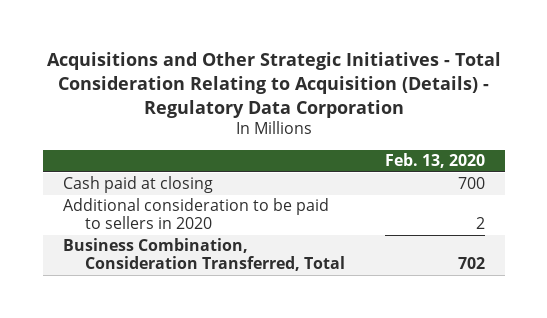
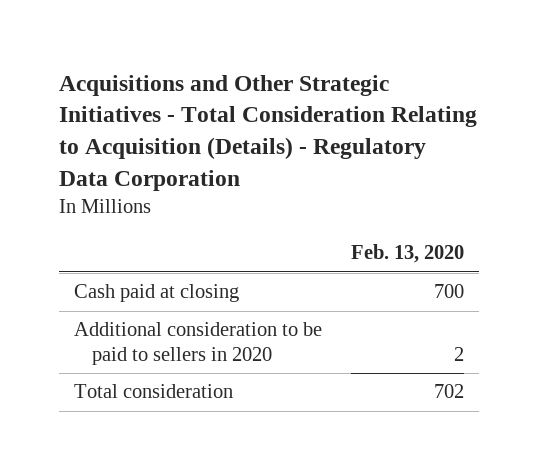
- Business Combination, Consideration Transferred, Total | 702
+ Total consideration | 702

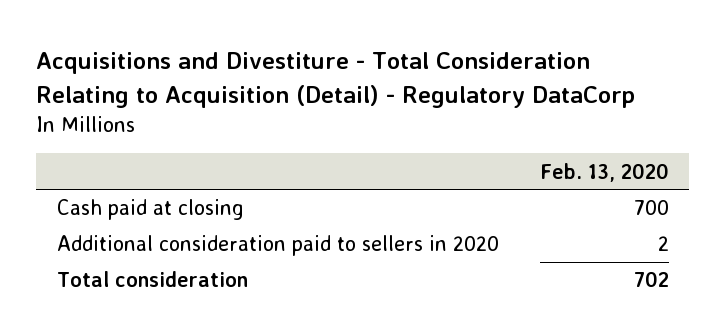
- Acquisitions and Other Strategic Initiatives - Total Consideration Relating to Acquisition (Details) - Regulatory Data Corporation
+ Acquisitions and Divestiture - Total Consideration Relating to Acquisition (Detail) - Regulatory DataCorp
- Additional consideration to be paid to sellers in 2020 | 2
+ Additional consideration paid to sellers in 2020 | 2

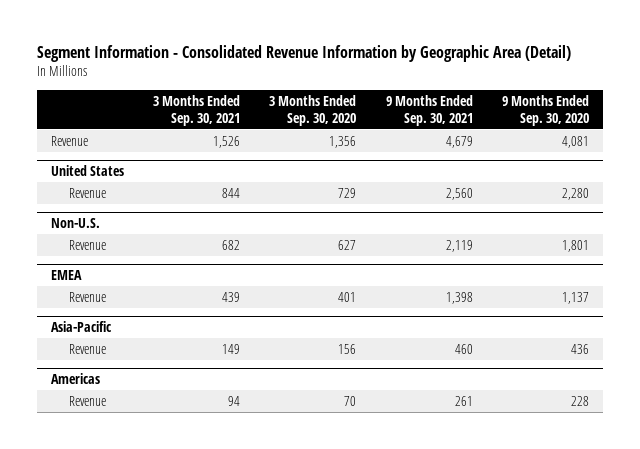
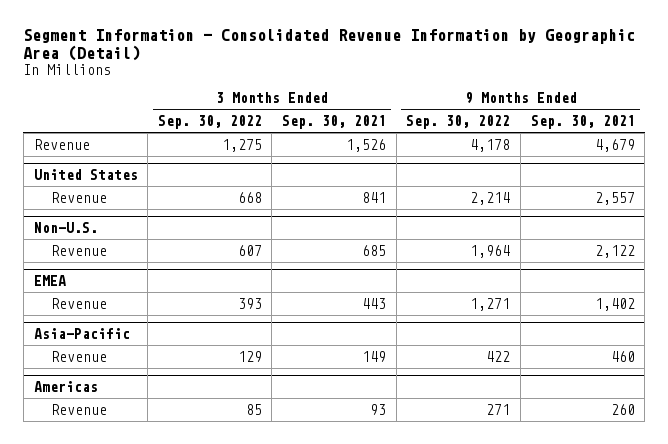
- | 3 Months Ended Sep. 30, 2021 | 3 Months Ended Sep. 30, 2020 | 9 Months Ended Sep. 30, 2021 | 9 Months Ended Sep. 30, 2020
+ | 3 Months Ended Sep. 30, 2022 | 3 Months Ended Sep. 30, 2021 | 9 Months Ended Sep. 30, 2022 | 9 Months Ended Sep. 30, 2021
@ United States
- Revenue | 844 | 729 | 2,560 | 2,280
+ Revenue | 668 | 841 | 2,214 | 2,557
@ Non-U.S.
- Revenue | 682 | 627 | 2,119 | 1,801
+ Revenue | 607 | 685 | 1,964 | 2,122
@ EMEA
- Revenue | 439 | 401 | 1,398 | 1,137
+ Revenue | 393 | 443 | 1,271 | 1,402
@ Americas
- Revenue | 94 | 70 | 261 | 228
+ Revenue | 85 | 93 | 271 | 260

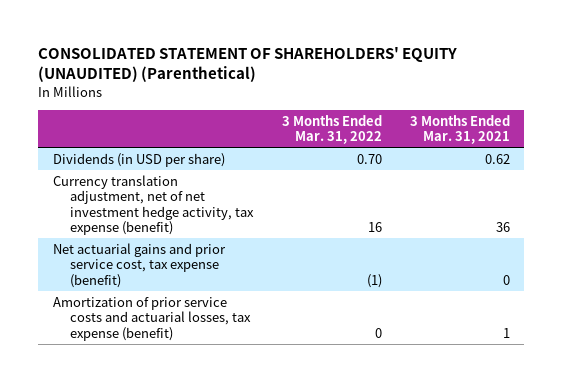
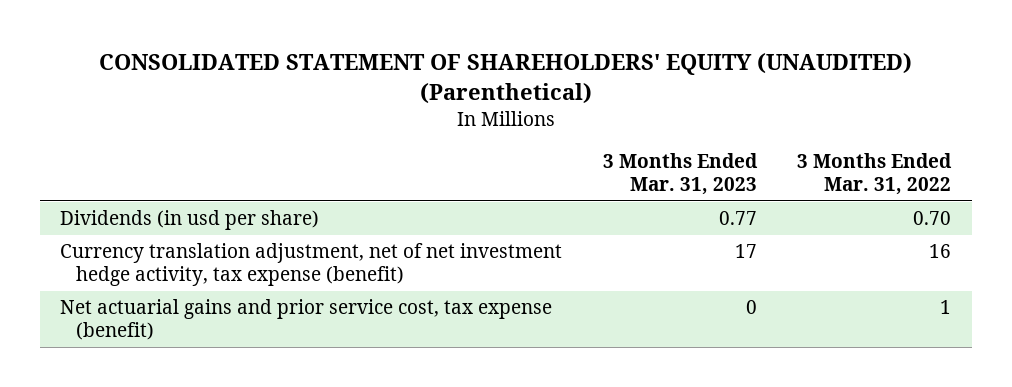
- | 3 Months Ended Mar. 31, 2022 | 3 Months Ended Mar. 31, 2021
+ | 3 Months Ended Mar. 31, 2023 | 3 Months Ended Mar. 31, 2022
- Dividends (in USD per share) | 0.70 | 0.62
+ Dividends (in usd per share) | 0.77 | 0.70
- Net actuarial gains and prior service cost, tax expense (benefit) | (1) | 0
- Amortization of prior service costs and actuarial losses, tax expense (benefit) | 0 | 1
+ Net actuarial gains and prior service cost, tax expense (benefit) | 0 | 1

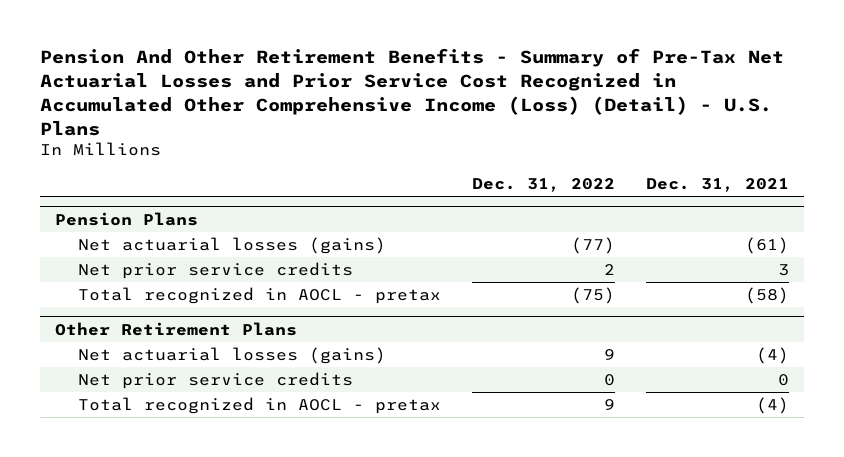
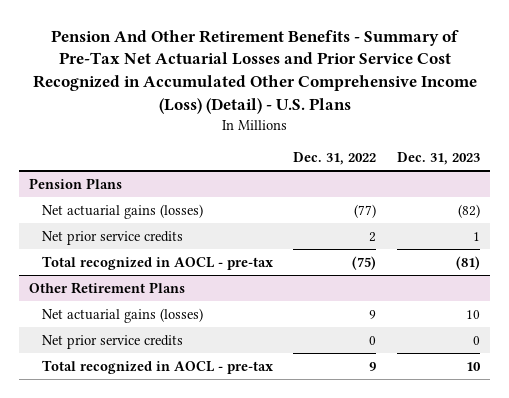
- | Dec. 31, 2022 | Dec. 31, 2021
+ | Dec. 31, 2022 | Dec. 31, 2023
@ Pension Plans
- Net actuarial losses (gains) | (77) | (61)
+ Net actuarial gains (losses) | (77) | (82)
- Total recognized in AOCL - pretax | (75) | (58)
+ Total recognized in AOCL - pre-tax | (75) | (81)
@ Other Retirement Plans
- Net actuarial losses (gains) | 9 | (4)
+ Net actuarial gains (losses) | 9 | 10
- Total recognized in AOCL - pretax | 9 | (4)
+ Total recognized in AOCL - pre-tax | 9 | 10

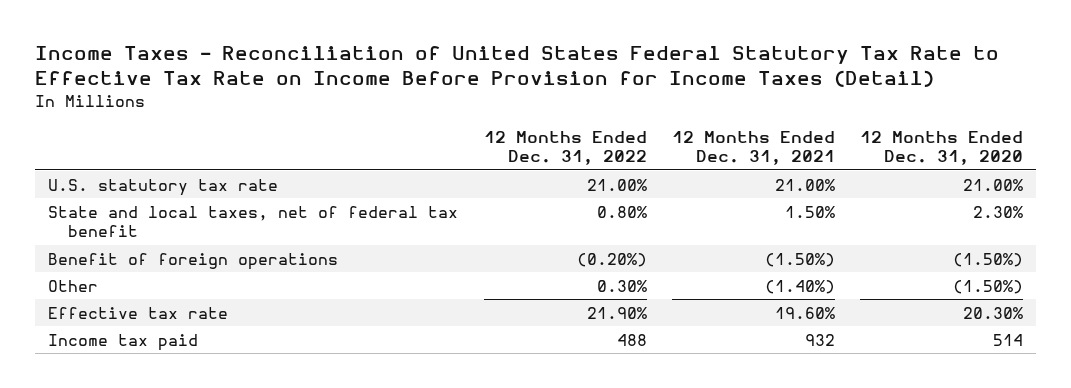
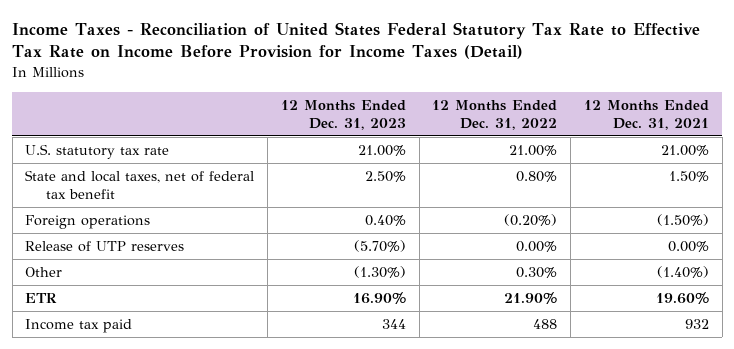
- | 12 Months Ended Dec. 31, 2022 | 12 Months Ended Dec. 31, 2021 | 12 Months Ended Dec. 31, 2020
+ | 12 Months Ended Dec. 31, 2023 | 12 Months Ended Dec. 31, 2022 | 12 Months Ended Dec. 31, 2021
- Benefit of foreign operations | (0.20%) | (1.50%) | (1.50%)
+ Foreign operations | 0.40% | (0.20%) | (1.50%)
+ Release of UTP reserves | (5.70%) | 0.00% | 0.00%
- Effective tax rate | 21.90% | 19.60% | 20.30%
+ ETR | 16.90% | 21.90% | 19.60%

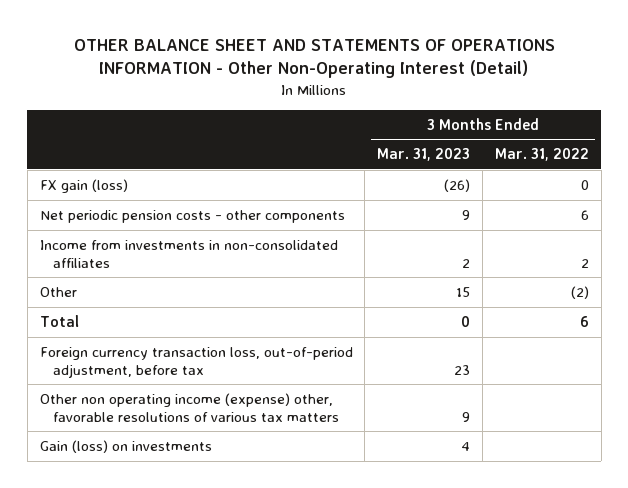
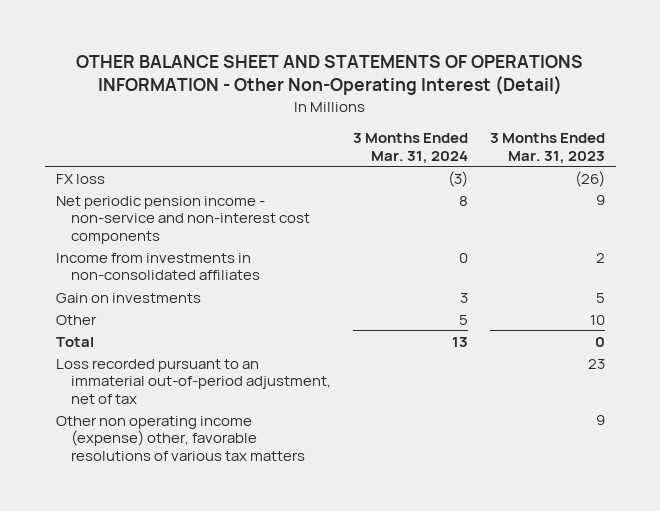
- | 3 Months Ended Mar. 31, 2023 | 3 Months Ended Mar. 31, 2022
+ | 3 Months Ended Mar. 31, 2024 | 3 Months Ended Mar. 31, 2023
- FX gain (loss) | (26) | 0
- Net periodic pension costs - other components | 9 | 6
+ FX loss | (3) | (26)
+ Net periodic pension income - non-service and non-interest cost components | 8 | 9
- Other | 15 | (2)
+ Gain on investments | 3 | 5
+ Other | 5 | 10
- Foreign currency transaction loss, out-of-period adjustment, before tax | 23 |
+ Loss recorded pursuant to an immaterial out-of-period adjustment, net of tax | | 23
- Gain (loss) on investments | 4 |

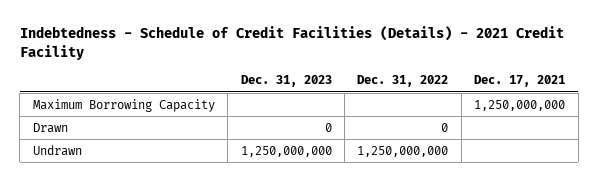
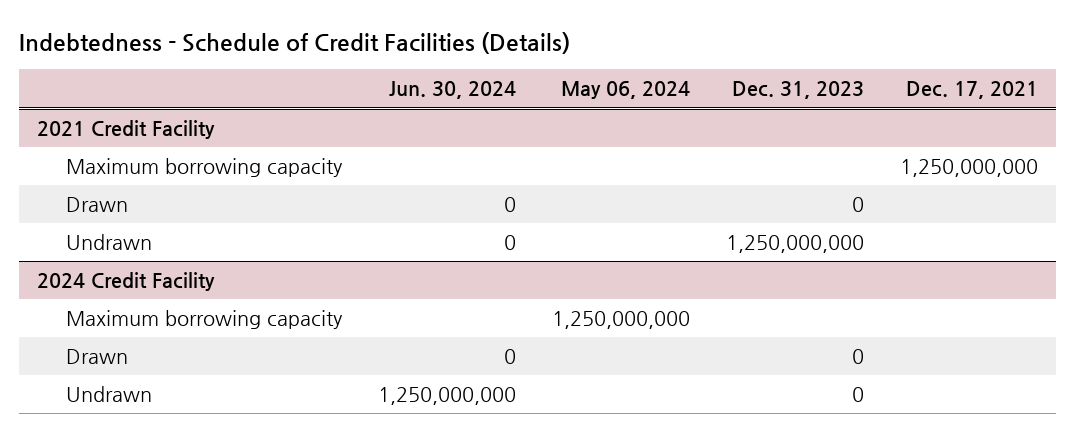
- Indebtedness - Schedule of Credit Facilities (Details) - 2021 Credit Facility
+ Indebtedness - Schedule of Credit Facilities (Details)
- | Dec. 31, 2023 | Dec. 31, 2022 | Dec. 17, 2021
+ | Jun. 30, 2024 | May 06, 2024 | Dec. 31, 2023 | Dec. 17, 2021
- Maximum Borrowing Capacity | | | 1,250,000,000
+ 2021 Credit Facility
+ Maximum borrowing capacity | | | | 1,250,000,000
+ 2024 Credit Facility
+ Maximum borrowing capacity | | 1,250,000,000 | |
+ Drawn | 0 | | 0 |
+ Undrawn | 1,250,000,000 | | 0 |

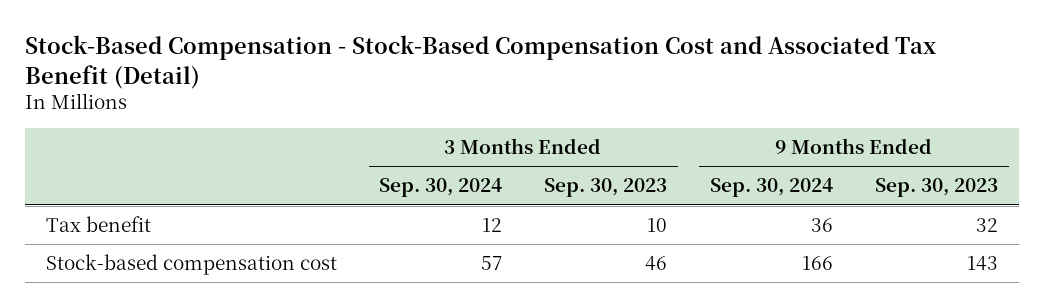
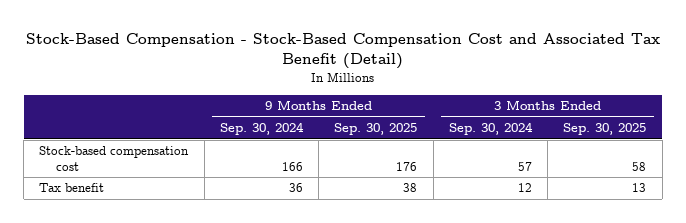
- | 3 Months Ended Sep. 30, 2024 | 3 Months Ended Sep. 30, 2023 | 9 Months Ended Sep. 30, 2024 | 9 Months Ended Sep. 30, 2023
+ | 9 Months Ended Sep. 30, 2024 | 9 Months Ended Sep. 30, 2025 | 3 Months Ended Sep. 30, 2024 | 3 Months Ended Sep. 30, 2025
moved down: Tax benefit | 36 | 38 | 12 | 13

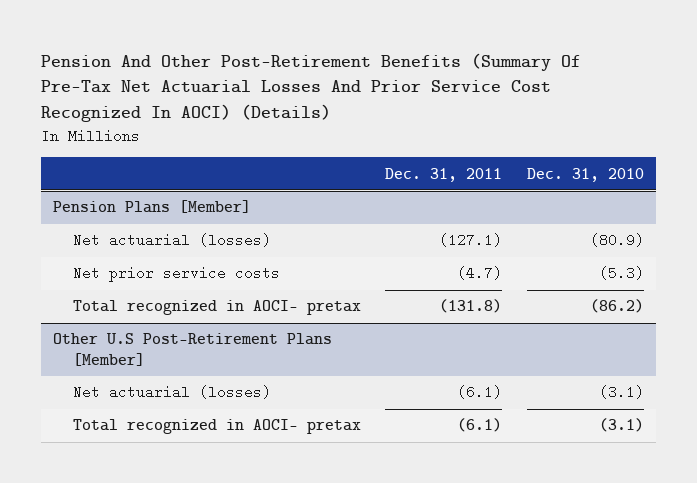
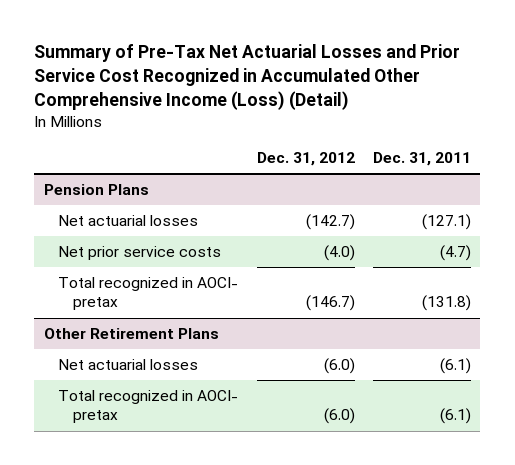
- Pension And Other Post-Retirement Benefits (Summary Of Pre-Tax Net Actuarial Losses And Prior Service Cost Recognized In AOCI) (Details)
+ Summary of Pre-Tax Net Actuarial Losses and Prior Service Cost Recognized in Accumulated Other Comprehensive Income (Loss) (Detail)
- | Dec. 31, 2011 | Dec. 31, 2010
+ | Dec. 31, 2012 | Dec. 31, 2011
- Pension Plans [Member]
- Net actuarial (losses) | (127.1) | (80.9)
+ Pension Plans
+ Net actuarial losses | (142.7) | (127.1)
- Other U.S Post-Retirement Plans [Member]
- Net actuarial (losses) | (6.1) | (3.1)
+ Other Retirement Plans
+ Net actuarial losses | (6.0) | (6.1)

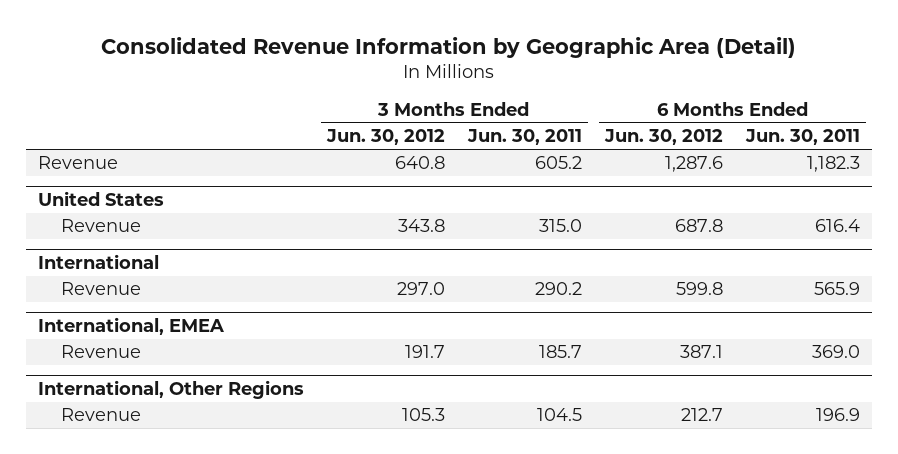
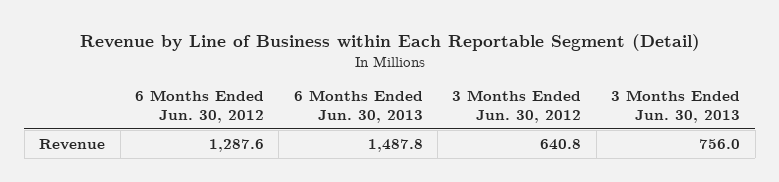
- Consolidated Revenue Information by Geographic Area (Detail)
+ Revenue by Line of Business within Each Reportable Segment (Detail)
- | 3 Months Ended Jun. 30, 2012 | 3 Months Ended Jun. 30, 2011 | 6 Months Ended Jun. 30, 2012 | 6 Months Ended Jun. 30, 2011
+ | 6 Months Ended Jun. 30, 2012 | 6 Months Ended Jun. 30, 2013 | 3 Months Ended Jun. 30, 2012 | 3 Months Ended Jun. 30, 2013
- United States
- Revenue | 343.8 | 315.0 | 687.8 | 616.4
- International
- Revenue | 297.0 | 290.2 | 599.8 | 565.9
- International, EMEA
- Revenue | 191.7 | 185.7 | 387.1 | 369.0
- International, Other Regions
- Revenue | 105.3 | 104.5 | 212.7 | 196.9

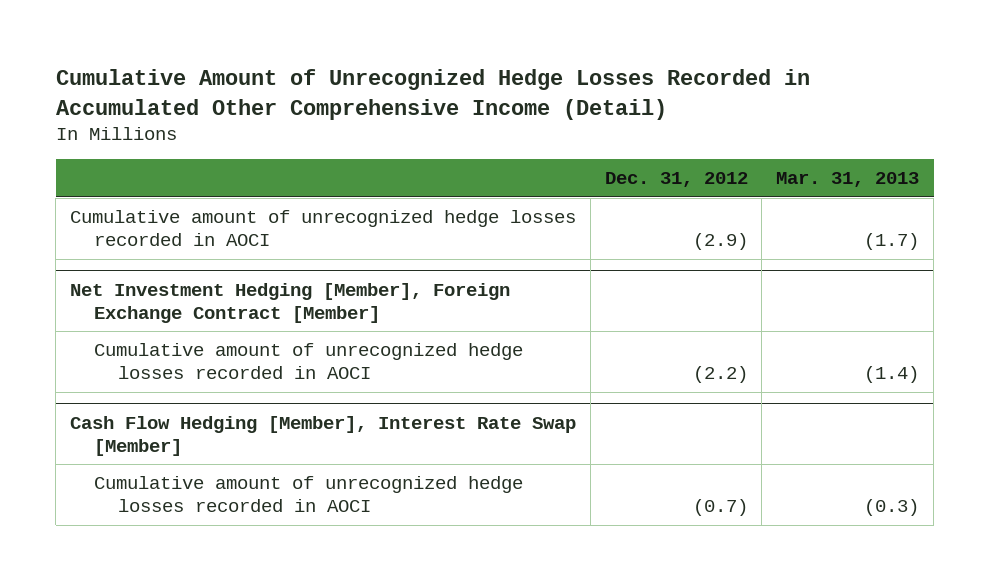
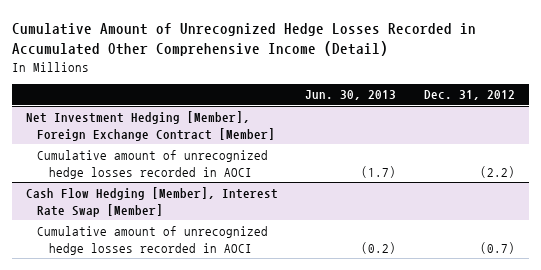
- | Dec. 31, 2012 | Mar. 31, 2013
+ | Jun. 30, 2013 | Dec. 31, 2012
- Cumulative amount of unrecognized hedge losses recorded in AOCI | (2.9) | (1.7)

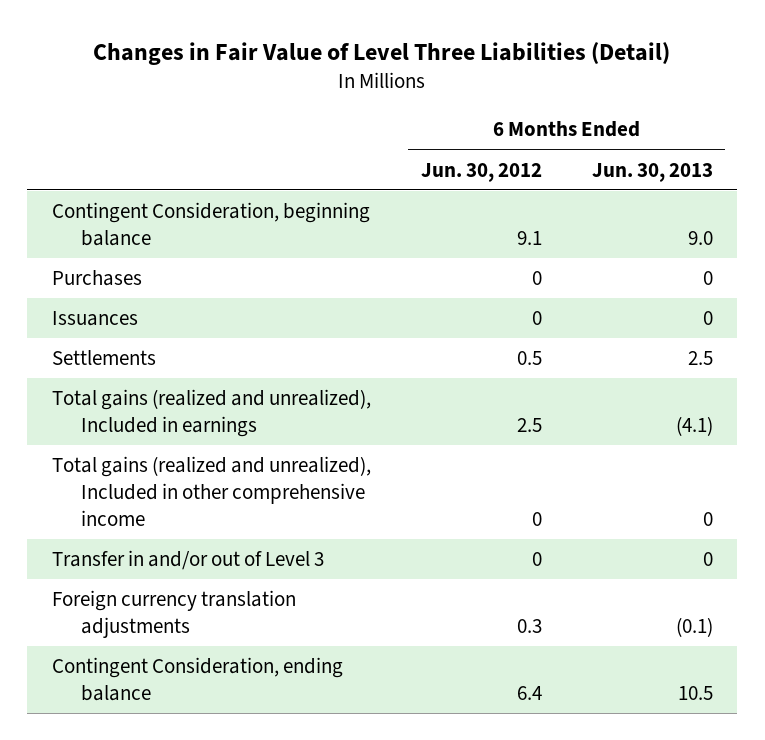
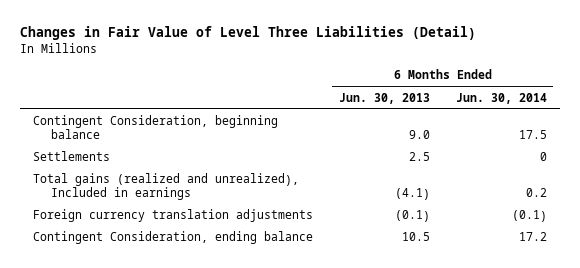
- | 6 Months Ended Jun. 30, 2012 | 6 Months Ended Jun. 30, 2013
+ | 6 Months Ended Jun. 30, 2013 | 6 Months Ended Jun. 30, 2014
- Purchases | 0 | 0
- Issuances | 0 | 0
- Total gains (realized and unrealized), Included in other comprehensive income | 0 | 0
- Transfer in and/or out of Level 3 | 0 | 0

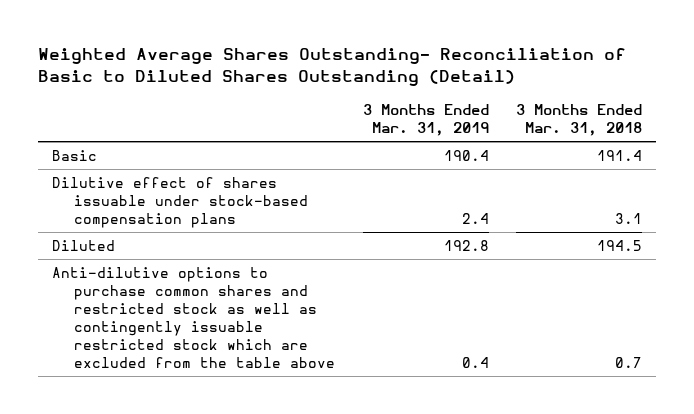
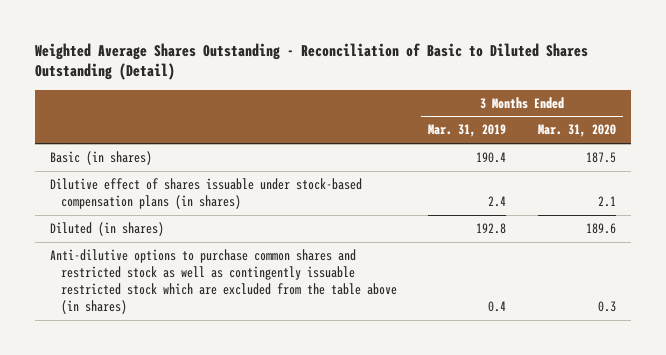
- Weighted Average Shares Outstanding- Reconciliation of Basic to Diluted Shares Outstanding (Detail)
+ Weighted Average Shares Outstanding - Reconciliation of Basic to Diluted Shares Outstanding (Detail)
- | 3 Months Ended Mar. 31, 2019 | 3 Months Ended Mar. 31, 2018
+ | 3 Months Ended Mar. 31, 2019 | 3 Months Ended Mar. 31, 2020
- Basic | 190.4 | 191.4
- Dilutive effect of shares issuable under stock-based compensation plans | 2.4 | 3.1
- Diluted | 192.8 | 194.5
- Anti-dilutive options to purchase common shares and restricted stock as well as contingently issuable restricted stock which are excluded from the table above | 0.4 | 0.7
+ Basic (in shares) | 190.4 | 187.5
+ Dilutive effect of shares issuable under stock-based compensation plans (in shares) | 2.4 | 2.1
+ Diluted (in shares) | 192.8 | 189.6
+ Anti-dilutive options to purchase common shares and restricted stock as well as contingently issuable restricted stock which are excluded from the table above (in shares) | 0.4 | 0.3

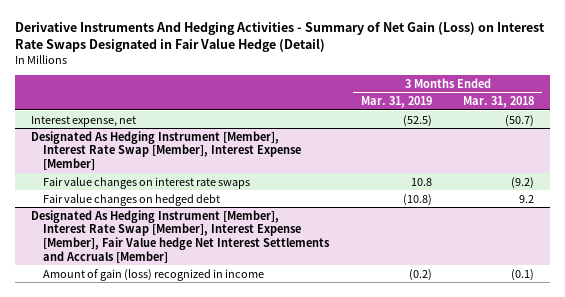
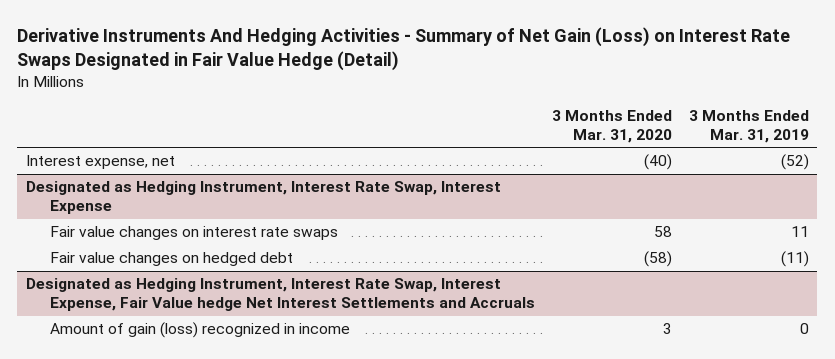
- | 3 Months Ended Mar. 31, 2019 | 3 Months Ended Mar. 31, 2018
+ | 3 Months Ended Mar. 31, 2020 | 3 Months Ended Mar. 31, 2019
- Interest expense, net | (52.5) | (50.7)
- Designated As Hedging Instrument [Member], Interest Rate Swap [Member], Interest Expense [Member]
- Fair value changes on interest rate swaps | 10.8 | (9.2)
- Fair value changes on hedged debt | (10.8) | 9.2
- Designated As Hedging Instrument [Member], Interest Rate Swap [Member], Interest Expense [Member], Fair Value hedge Net Interest Settlements and Accruals [Member]
- Amount of gain (loss) recognized in income | (0.2) | (0.1)
+ Interest expense, net | (40) | (52)
+ Designated as Hedging Instrument, Interest Rate Swap, Interest Expense
+ Fair value changes on interest rate swaps | 58 | 11
+ Fair value changes on hedged debt | (58) | (11)
+ Designated as Hedging Instrument, Interest Rate Swap, Interest Expense, Fair Value hedge Net Interest Settlements and Accruals
+ Amount of gain (loss) recognized in income | 3 | 0

